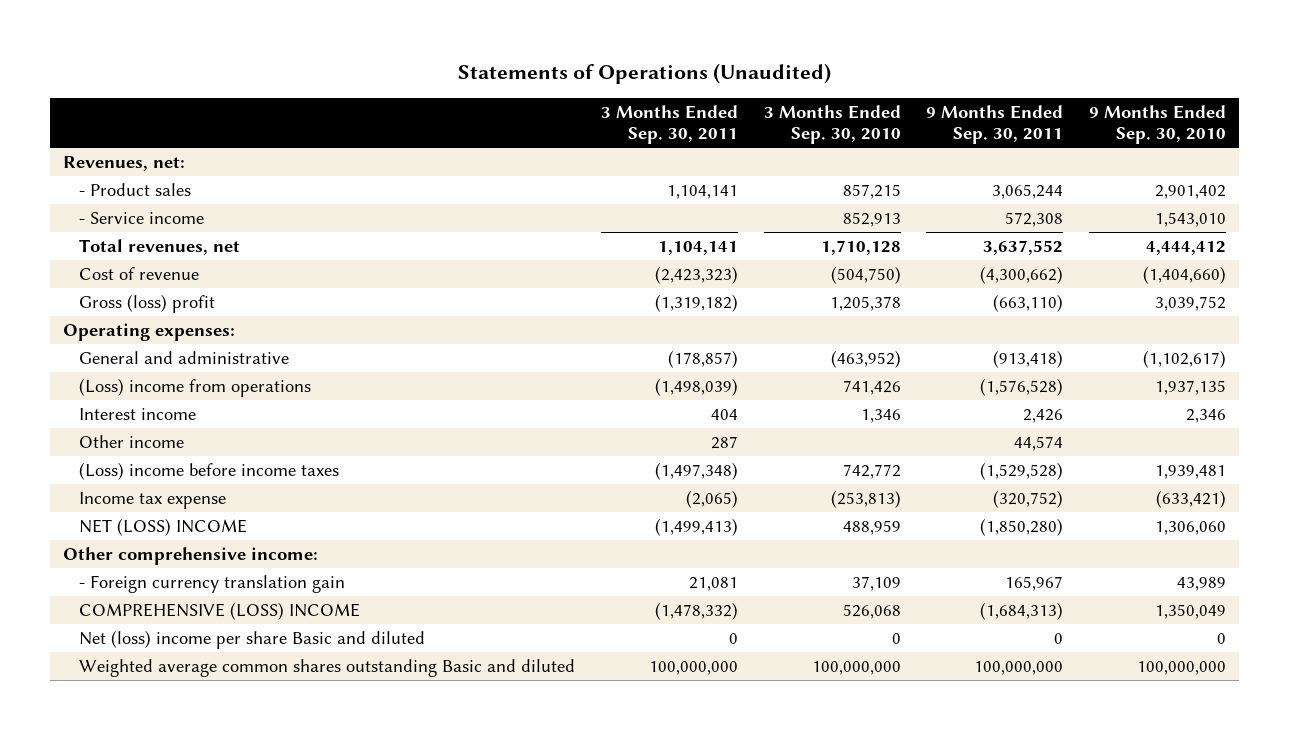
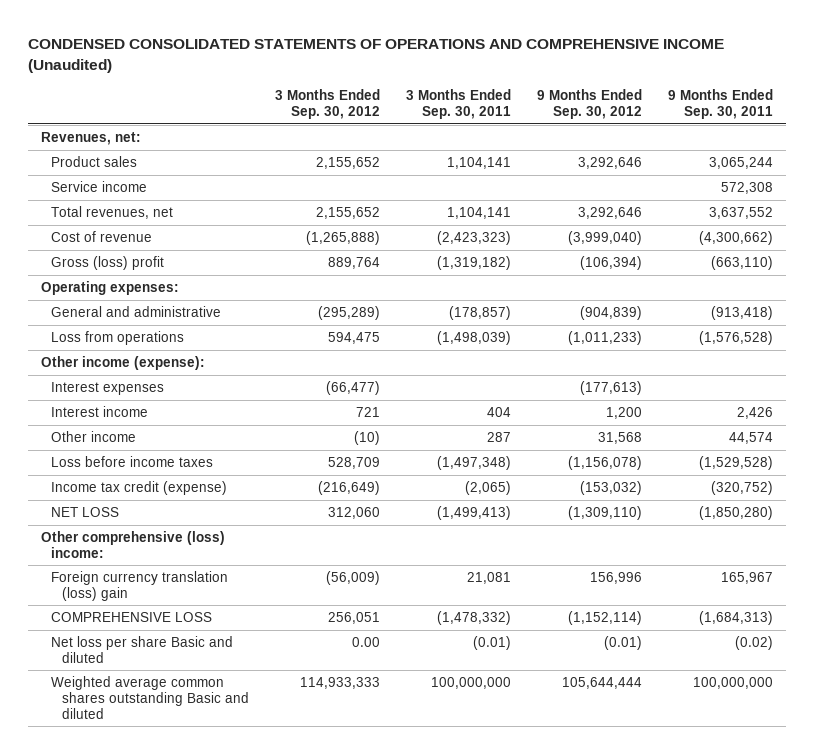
- Statements of Operations (Unaudited)
+ CONDENSED CONSOLIDATED STATEMENTS OF OPERATIONS AND COMPREHENSIVE INCOME (Unaudited)
- | 3 Months Ended Sep. 30, 2011 | 3 Months Ended Sep. 30, 2010 | 9 Months Ended Sep. 30, 2011 | 9 Months Ended Sep. 30, 2010
+ | 3 Months Ended Sep. 30, 2012 | 3 Months Ended Sep. 30, 2011 | 9 Months Ended Sep. 30, 2012 | 9 Months Ended Sep. 30, 2011
- - Product sales | 1,104,141 | 857,215 | 3,065,244 | 2,901,402
- - Service income | | 852,913 | 572,308 | 1,543,010
+ Product sales | 2,155,652 | 1,104,141 | 3,292,646 | 3,065,244
+ Service income | | | | 572,308
- (Loss) income from operations | (1,498,039) | 741,426 | (1,576,528) | 1,937,135
+ Loss from operations | 594,475 | (1,498,039) | (1,011,233) | (1,576,528)
+ Other income (expense):
+ Interest expenses | (66,477) | | (177,613) |
- (Loss) income before income taxes | (1,497,348) | 742,772 | (1,529,528) | 1,939,481
- Income tax expense | (2,065) | (253,813) | (320,752) | (633,421)
- NET (LOSS) INCOME | (1,499,413) | 488,959 | (1,850,280) | 1,306,060
- Other comprehensive income:
- - Foreign currency translation gain | 21,081 | 37,109 | 165,967 | 43,989
- COMPREHENSIVE (LOSS) INCOME | (1,478,332) | 526,068 | (1,684,313) | 1,350,049
- Net (loss) income per share Basic and diluted | 0 | 0 | 0 | 0
+ Loss before income taxes | 528,709 | (1,497,348) | (1,156,078) | (1,529,528)
+ Income tax credit (expense) | (216,649) | (2,065) | (153,032) | (320,752)
+ NET LOSS | 312,060 | (1,499,413) | (1,309,110) | (1,850,280)
+ Other comprehensive (loss) income:
+ Foreign currency translation (loss) gain | (56,009) | 21,081 | 156,996 | 165,967
+ COMPREHENSIVE LOSS | 256,051 | (1,478,332) | (1,152,114) | (1,684,313)
+ Net loss per share Basic and diluted | 0.00 | (0.01) | (0.01) | (0.02)

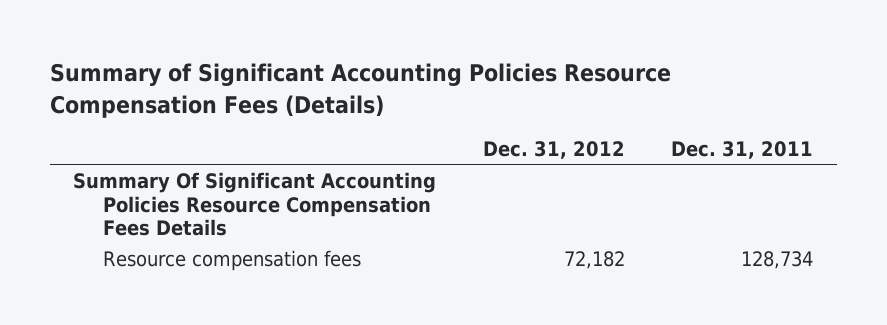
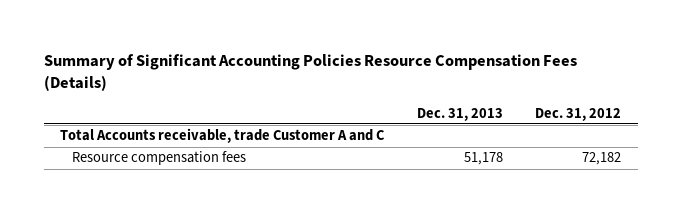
- | Dec. 31, 2012 | Dec. 31, 2011
+ | Dec. 31, 2013 | Dec. 31, 2012
- Summary Of Significant Accounting Policies Resource Compensation Fees Details
+ Total Accounts receivable, trade Customer A and C

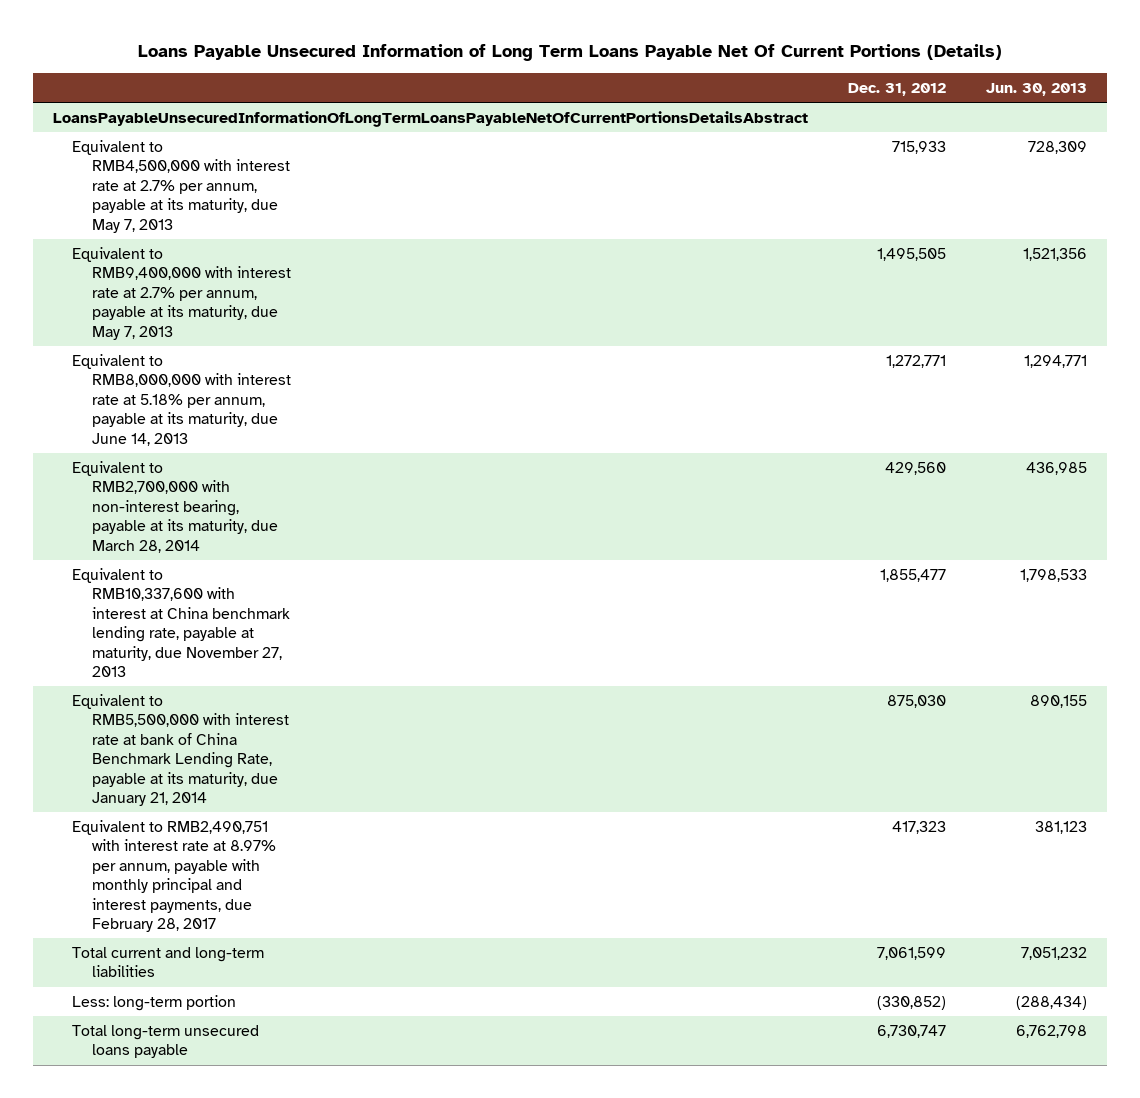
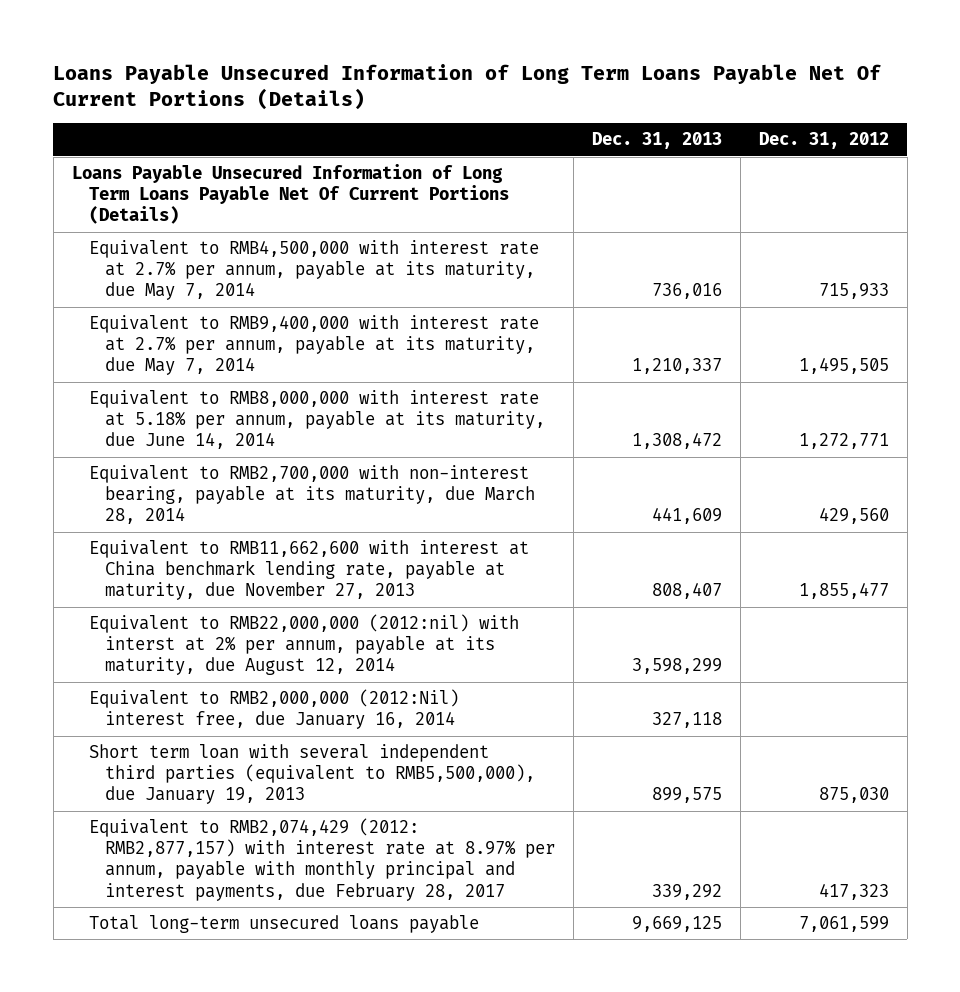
- | Dec. 31, 2012 | Jun. 30, 2013
+ | Dec. 31, 2013 | Dec. 31, 2012
- LoansPayableUnsecuredInformationOfLongTermLoansPayableNetOfCurrentPortionsDetailsAbstract
- Equivalent to RMB4,500,000 with interest rate at 2.7% per annum, payable at its maturity, due May 7, 2013 | 715,933 | 728,309
- Equivalent to RMB9,400,000 with interest rate at 2.7% per annum, payable at its maturity, due May 7, 2013 | 1,495,505 | 1,521,356
- Equivalent to RMB8,000,000 with interest rate at 5.18% per annum, payable at its maturity, due June 14, 2013 | 1,272,771 | 1,294,771
+ Loans Payable Unsecured Information of Long Term Loans Payable Net Of Current Portions (Details)
+ Equivalent to RMB4,500,000 with interest rate at 2.7% per annum, payable at its maturity, due May 7, 2014 | 736,016 | 715,933
+ Equivalent to RMB9,400,000 with interest rate at 2.7% per annum, payable at its maturity, due May 7, 2014 | 1,210,337 | 1,495,505
+ Equivalent to RMB8,000,000 with interest rate at 5.18% per annum, payable at its maturity, due June 14, 2014 | 1,308,472 | 1,272,771
- Equivalent to RMB10,337,600 with interest at China benchmark lending rate, payable at maturity, due November 27, 2013 | 1,855,477 | 1,798,533
- Equivalent to RMB5,500,000 with interest rate at bank of China Benchmark Lending Rate, payable at its maturity, due January 21, 2014 | 875,030 | 890,155
- Equivalent to RMB2,490,751 with interest rate at 8.97% per annum, payable with monthly principal and interest payments, due February 28, 2017 | 417,323 | 381,123
- Total current and long-term liabilities | 7,061,599 | 7,051,232
- Less: long-term portion | (330,852) | (288,434)
- Total long-term unsecured loans payable | 6,730,747 | 6,762,798
+ Equivalent to RMB11,662,600 with interest at China benchmark lending rate, payable at maturity, due November 27, 2013 | 808,407 | 1,855,477
+ Equivalent to RMB22,000,000 (2012:nil) with interst at 2% per annum, payable at its maturity, due August 12, 2014 | 3,598,299 |
+ Equivalent to RMB2,000,000 (2012:Nil) interest free, due January 16, 2014 | 327,118 |
+ Short term loan with several independent third parties (equivalent to RMB5,500,000), due January 19, 2013 | 899,575 | 875,030
+ Equivalent to RMB2,074,429 (2012: RMB2,877,157) with interest rate at 8.97% per annum, payable with monthly principal and interest payments, due February 28, 2017 | 339,292 | 417,323
+ Total long-term unsecured loans payable | 9,669,125 | 7,061,599

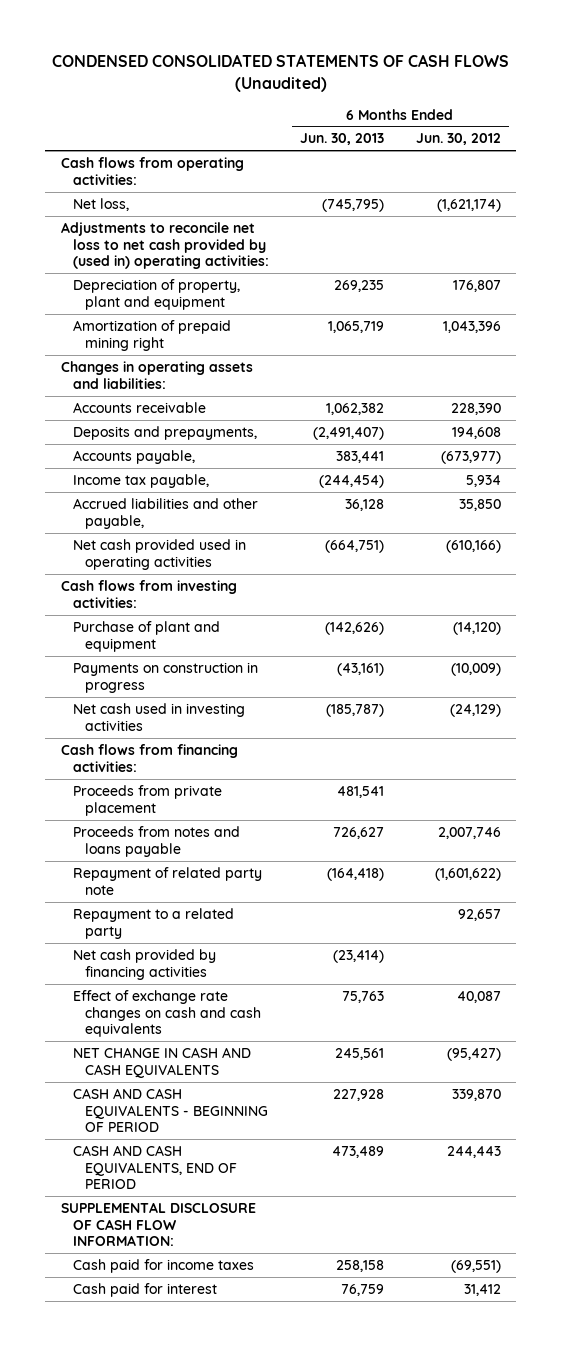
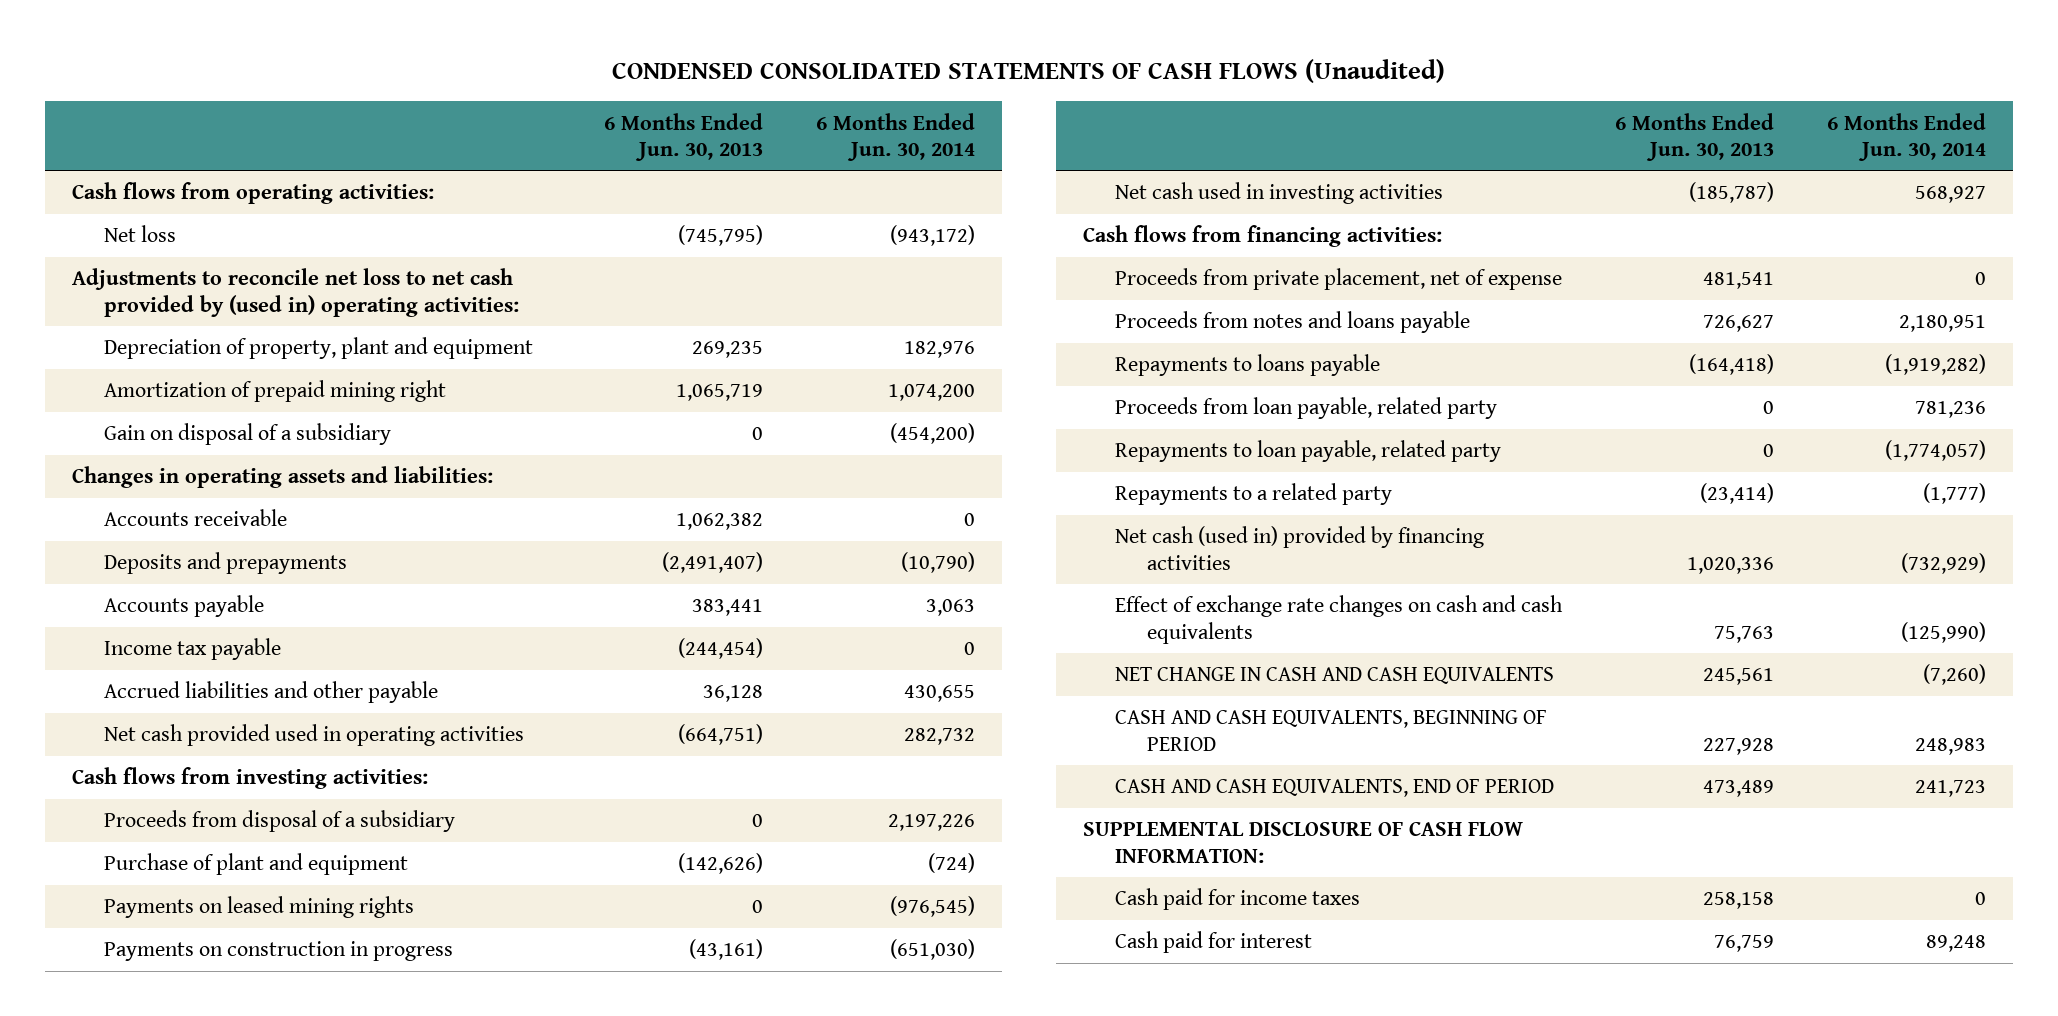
- | 6 Months Ended Jun. 30, 2013 | 6 Months Ended Jun. 30, 2012
+ | 6 Months Ended Jun. 30, 2013 | 6 Months Ended Jun. 30, 2014
- Net loss, | (745,795) | (1,621,174)
+ Net loss | (745,795) | (943,172)
+ Gain on disposal of a subsidiary | 0 | (454,200)
- Deposits and prepayments, | (2,491,407) | 194,608
- Accounts payable, | 383,441 | (673,977)
- Income tax payable, | (244,454) | 5,934
- Accrued liabilities and other payable, | 36,128 | 35,850
+ Deposits and prepayments | (2,491,407) | (10,790)
+ Accounts payable | 383,441 | 3,063
+ Income tax payable | (244,454) | 0
+ Accrued liabilities and other payable | 36,128 | 430,655
+ Proceeds from disposal of a subsidiary | 0 | 2,197,226
+ Payments on leased mining rights | 0 | (976,545)
- Proceeds from private placement | 481,541 |
+ Proceeds from private placement, net of expense | 481,541 | 0
- Repayment of related party note | (164,418) | (1,601,622)
- Repayment to a related party | | 92,657
- Net cash provided by financing activities | (23,414) |
+ Repayments to loans payable | (164,418) | (1,919,282)
+ Proceeds from loan payable, related party | 0 | 781,236
+ Repayments to loan payable, related party | 0 | (1,774,057)
+ Repayments to a related party | (23,414) | (1,777)
+ Net cash (used in) provided by financing activities | 1,020,336 | (732,929)
- CASH AND CASH EQUIVALENTS - BEGINNING OF PERIOD | 227,928 | 339,870
+ CASH AND CASH EQUIVALENTS, BEGINNING OF PERIOD | 227,928 | 248,983

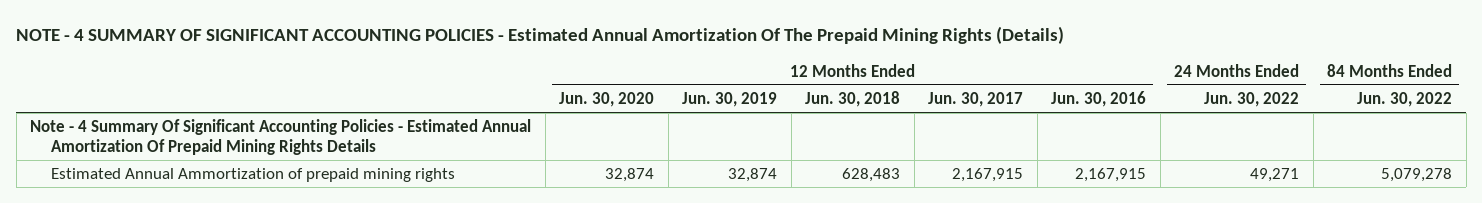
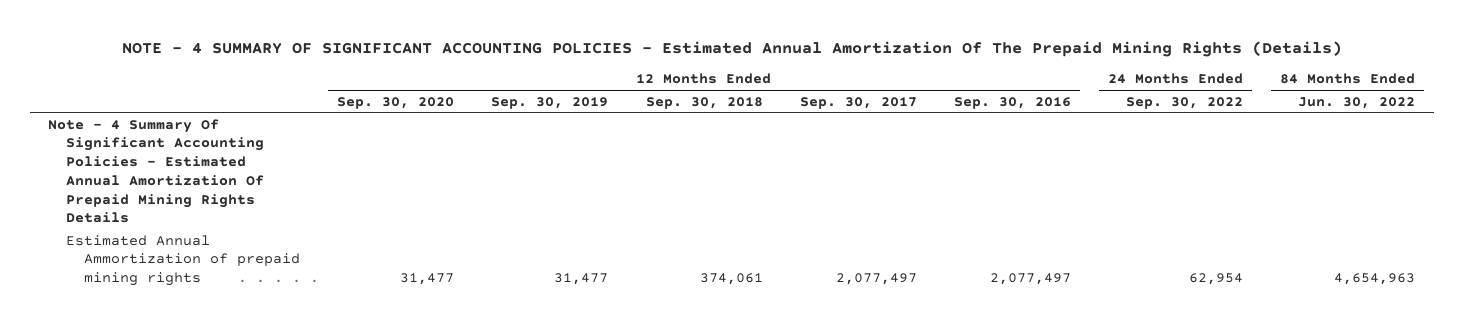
- | 12 Months Ended Jun. 30, 2020 | 12 Months Ended Jun. 30, 2019 | 12 Months Ended Jun. 30, 2018 | 12 Months Ended Jun. 30, 2017 | 12 Months Ended Jun. 30, 2016 | 24 Months Ended Jun. 30, 2022 | 84 Months Ended Jun. 30, 2022
+ | 12 Months Ended Sep. 30, 2020 | 12 Months Ended Sep. 30, 2019 | 12 Months Ended Sep. 30, 2018 | 12 Months Ended Sep. 30, 2017 | 12 Months Ended Sep. 30, 2016 | 24 Months Ended Sep. 30, 2022 | 84 Months Ended Jun. 30, 2022
- Estimated Annual Ammortization of prepaid mining rights | 32,874 | 32,874 | 628,483 | 2,167,915 | 2,167,915 | 49,271 | 5,079,278
+ Estimated Annual Ammortization of prepaid mining rights | 31,477 | 31,477 | 374,061 | 2,077,497 | 2,077,497 | 62,954 | 4,654,963

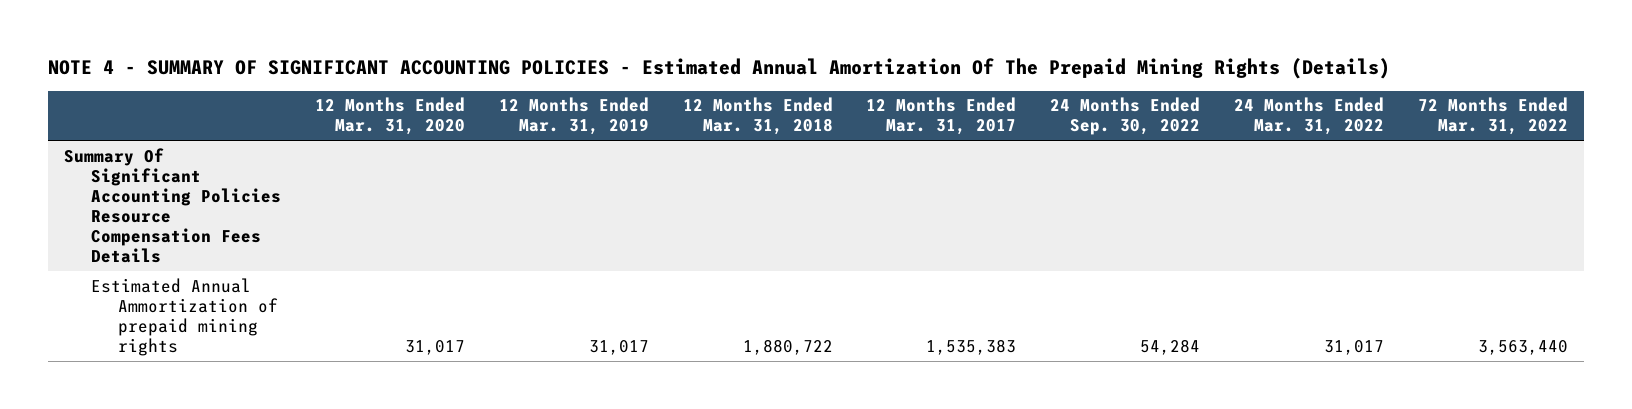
- NOTE - 4 SUMMARY OF SIGNIFICANT ACCOUNTING POLICIES - Estimated Annual Amortization Of The Prepaid Mining Rights (Details)
+ NOTE 4 - SUMMARY OF SIGNIFICANT ACCOUNTING POLICIES - Estimated Annual Amortization Of The Prepaid Mining Rights (Details)
- | 12 Months Ended Sep. 30, 2020 | 12 Months Ended Sep. 30, 2019 | 12 Months Ended Sep. 30, 2018 | 12 Months Ended Sep. 30, 2017 | 12 Months Ended Sep. 30, 2016 | 24 Months Ended Sep. 30, 2022 | 84 Months Ended Jun. 30, 2022
+ | 12 Months Ended Mar. 31, 2020 | 12 Months Ended Mar. 31, 2019 | 12 Months Ended Mar. 31, 2018 | 12 Months Ended Mar. 31, 2017 | 24 Months Ended Sep. 30, 2022 | 24 Months Ended Mar. 31, 2022 | 72 Months Ended Mar. 31, 2022
- Note - 4 Summary Of Significant Accounting Policies - Estimated Annual Amortization Of Prepaid Mining Rights Details
- Estimated Annual Ammortization of prepaid mining rights | 31,477 | 31,477 | 374,061 | 2,077,497 | 2,077,497 | 62,954 | 4,654,963
+ Summary Of Significant Accounting Policies Resource Compensation Fees Details
+ Estimated Annual Ammortization of prepaid mining rights | 31,017 | 31,017 | 1,880,722 | 1,535,383 | 54,284 | 31,017 | 3,563,440

